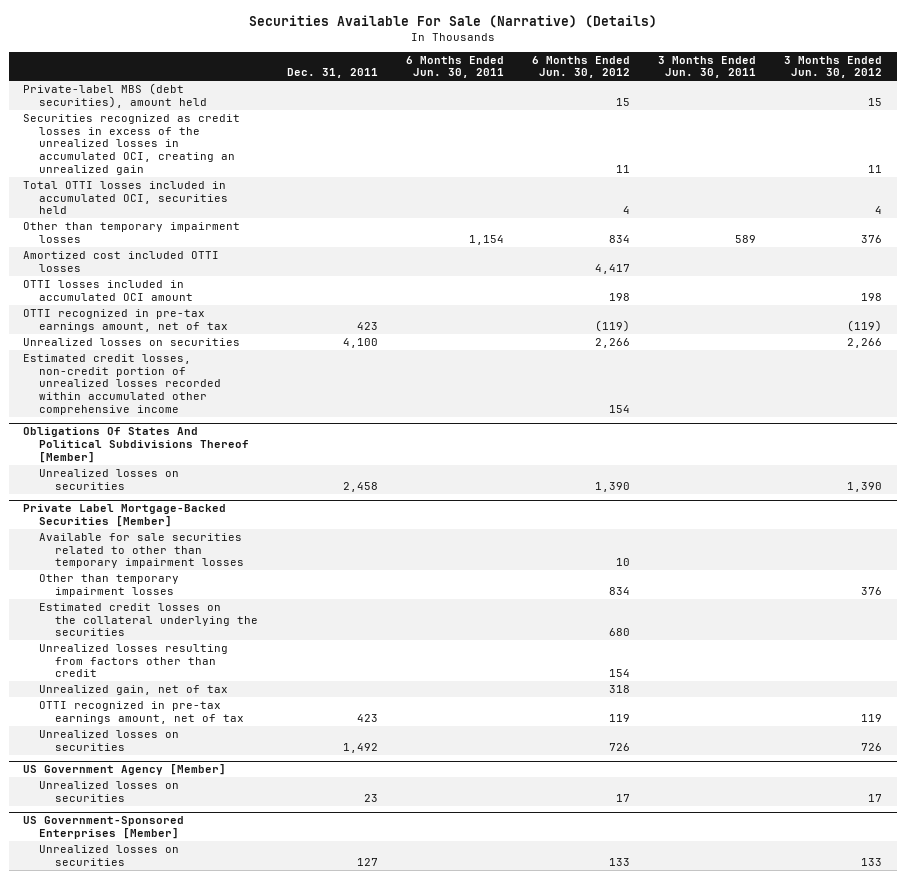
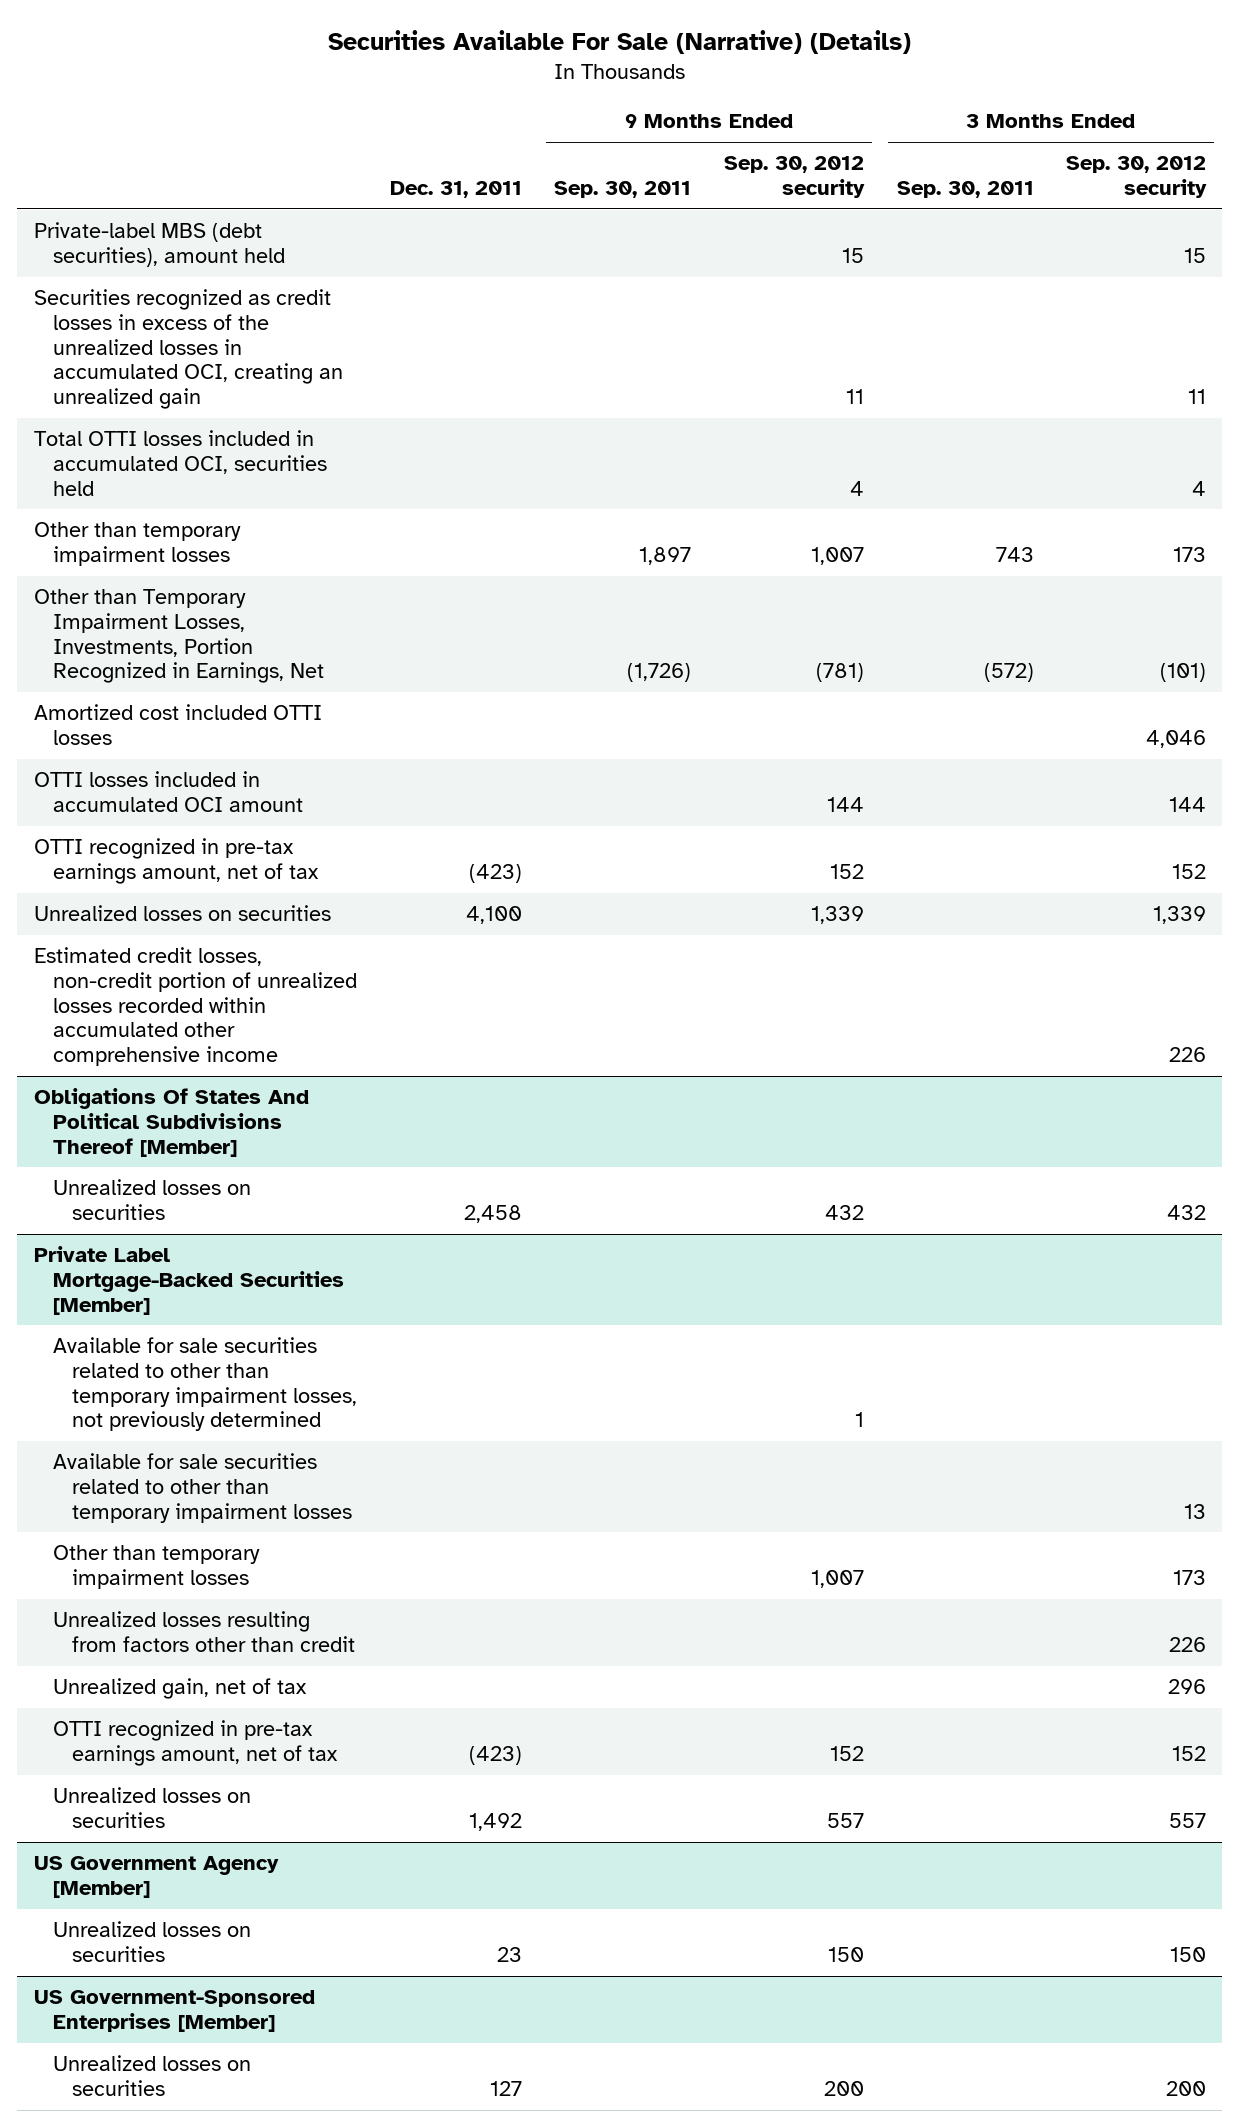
- | Dec. 31, 2011 | 6 Months Ended Jun. 30, 2011 | 6 Months Ended Jun. 30, 2012 | 3 Months Ended Jun. 30, 2011 | 3 Months Ended Jun. 30, 2012
+ | Dec. 31, 2011 | 9 Months Ended Sep. 30, 2011 | 9 Months Ended Sep. 30, 2012 security | 3 Months Ended Sep. 30, 2011 | 3 Months Ended Sep. 30, 2012 security
+ Other than Temporary Impairment Losses, Investments, Portion Recognized in Earnings, Net | | (1,726) | (781) | (572) | (101)
- OTTI recognized in pre-tax earnings amount, net of tax | 423 | | (119) | | (119)
+ OTTI recognized in pre-tax earnings amount, net of tax | (423) | | 152 | | 152
@ Private Label Mortgage-Backed Securities [Member]
+ Available for sale securities related to other than temporary impairment losses, not previously determined | | | 1 | |
- Estimated credit losses on the collateral underlying the securities | | | 680 | |
- OTTI recognized in pre-tax earnings amount, net of tax | 423 | | 119 | | 119
+ OTTI recognized in pre-tax earnings amount, net of tax | (423) | | 152 | | 152

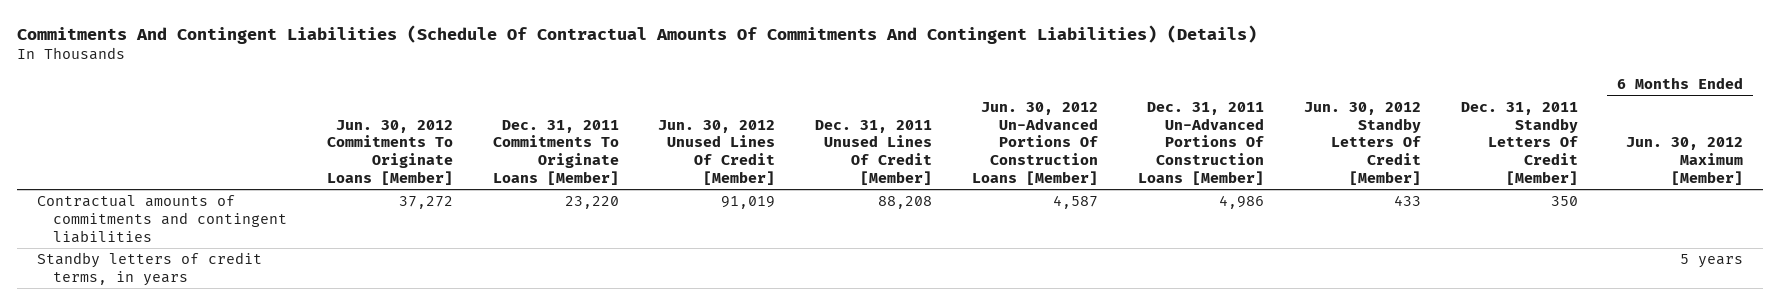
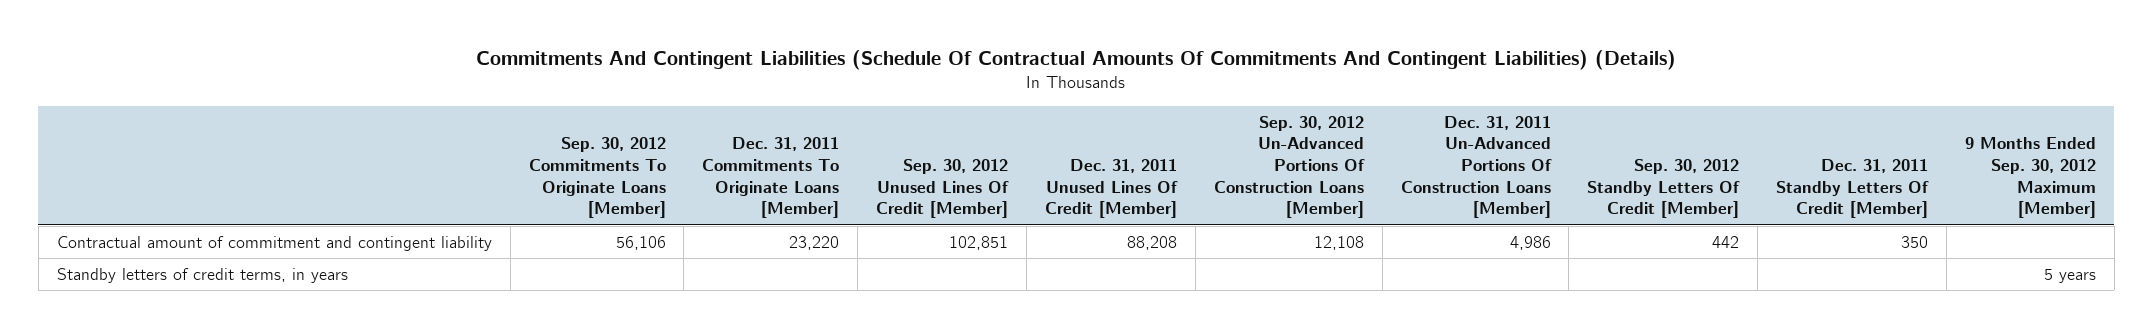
- | Jun. 30, 2012 Commitments To Originate Loans [Member] | Dec. 31, 2011 Commitments To Originate Loans [Member] | Jun. 30, 2012 Unused Lines Of Credit [Member] | Dec. 31, 2011 Unused Lines Of Credit [Member] | Jun. 30, 2012 Un-Advanced Portions Of Construction Loans [Member] | Dec. 31, 2011 Un-Advanced Portions Of Construction Loans [Member] | Jun. 30, 2012 Standby Letters Of Credit [Member] | Dec. 31, 2011 Standby Letters Of Credit [Member] | 6 Months Ended Jun. 30, 2012 Maximum [Member]
+ | Sep. 30, 2012 Commitments To Originate Loans [Member] | Dec. 31, 2011 Commitments To Originate Loans [Member] | Sep. 30, 2012 Unused Lines Of Credit [Member] | Dec. 31, 2011 Unused Lines Of Credit [Member] | Sep. 30, 2012 Un-Advanced Portions Of Construction Loans [Member] | Dec. 31, 2011 Un-Advanced Portions Of Construction Loans [Member] | Sep. 30, 2012 Standby Letters Of Credit [Member] | Dec. 31, 2011 Standby Letters Of Credit [Member] | 9 Months Ended Sep. 30, 2012 Maximum [Member]
- Contractual amounts of commitments and contingent liabilities | 37,272 | 23,220 | 91,019 | 88,208 | 4,587 | 4,986 | 433 | 350 |
+ Contractual amount of commitment and contingent liability | 56,106 | 23,220 | 102,851 | 88,208 | 12,108 | 4,986 | 442 | 350 |

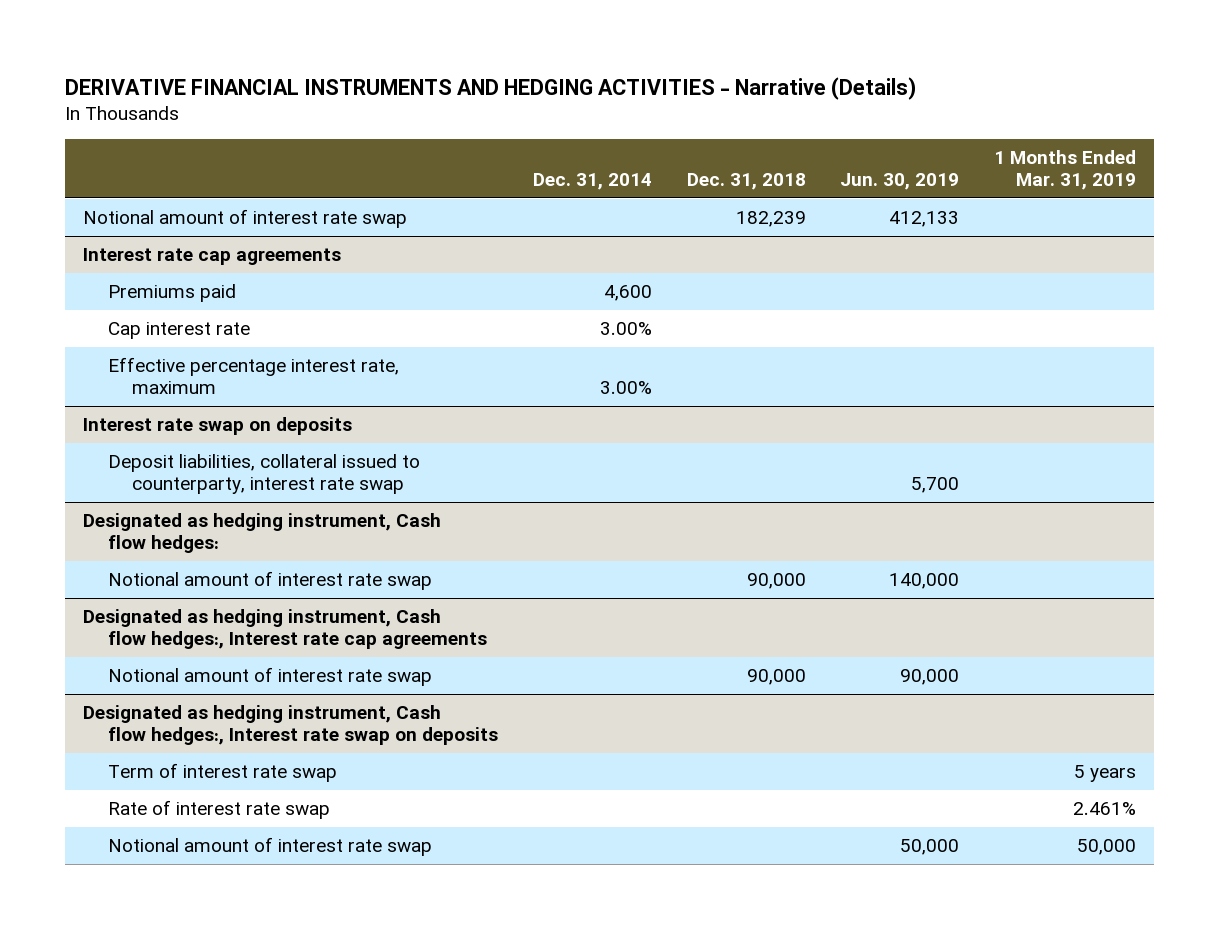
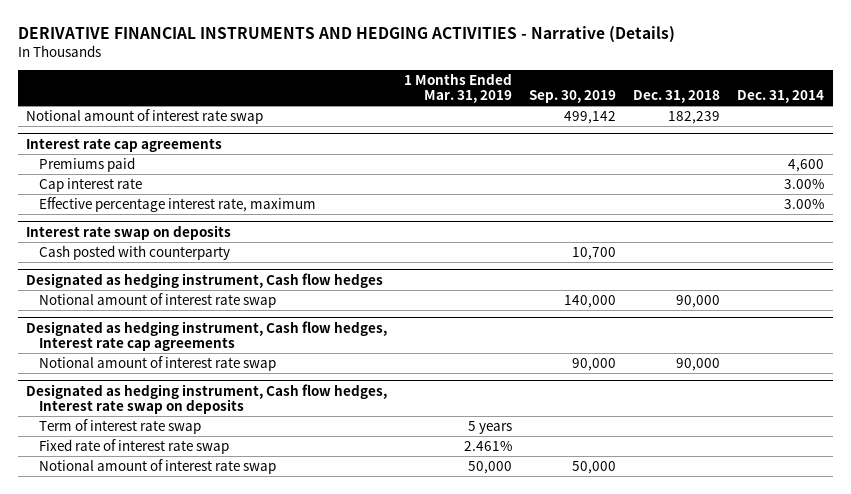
- | Dec. 31, 2014 | Dec. 31, 2018 | Jun. 30, 2019 | 1 Months Ended Mar. 31, 2019
+ | 1 Months Ended Mar. 31, 2019 | Sep. 30, 2019 | Dec. 31, 2018 | Dec. 31, 2014
@ Interest rate swap on deposits
- Deposit liabilities, collateral issued to counterparty, interest rate swap | | | 5,700 |
- Designated as hedging instrument, Cash flow hedges:
@ Interest rate swap on deposits
+ Cash posted with counterparty | | 10,700 | |
+ Designated as hedging instrument, Cash flow hedges
- Designated as hedging instrument, Cash flow hedges:, Interest rate cap agreements
+ Designated as hedging instrument, Cash flow hedges, Interest rate cap agreements
- Designated as hedging instrument, Cash flow hedges:, Interest rate swap on deposits
+ Designated as hedging instrument, Cash flow hedges, Interest rate swap on deposits
- Rate of interest rate swap | | | | 2.461%
+ Fixed rate of interest rate swap | 2.461% | | |

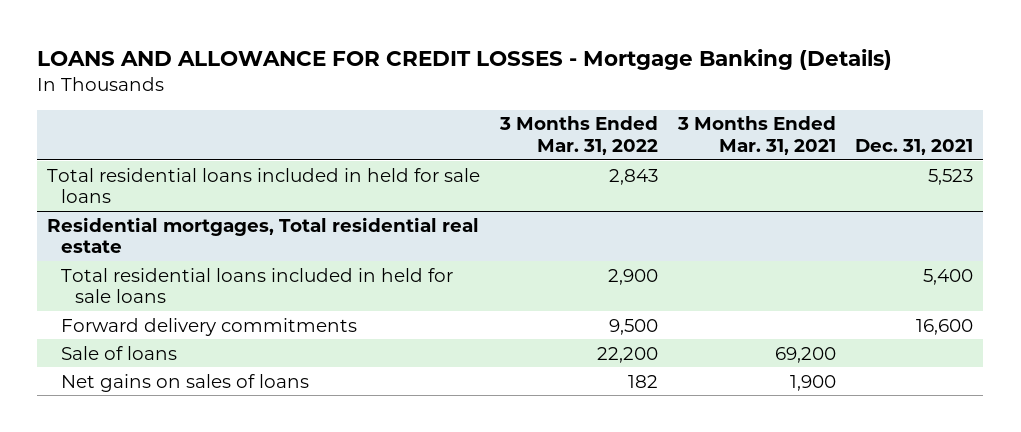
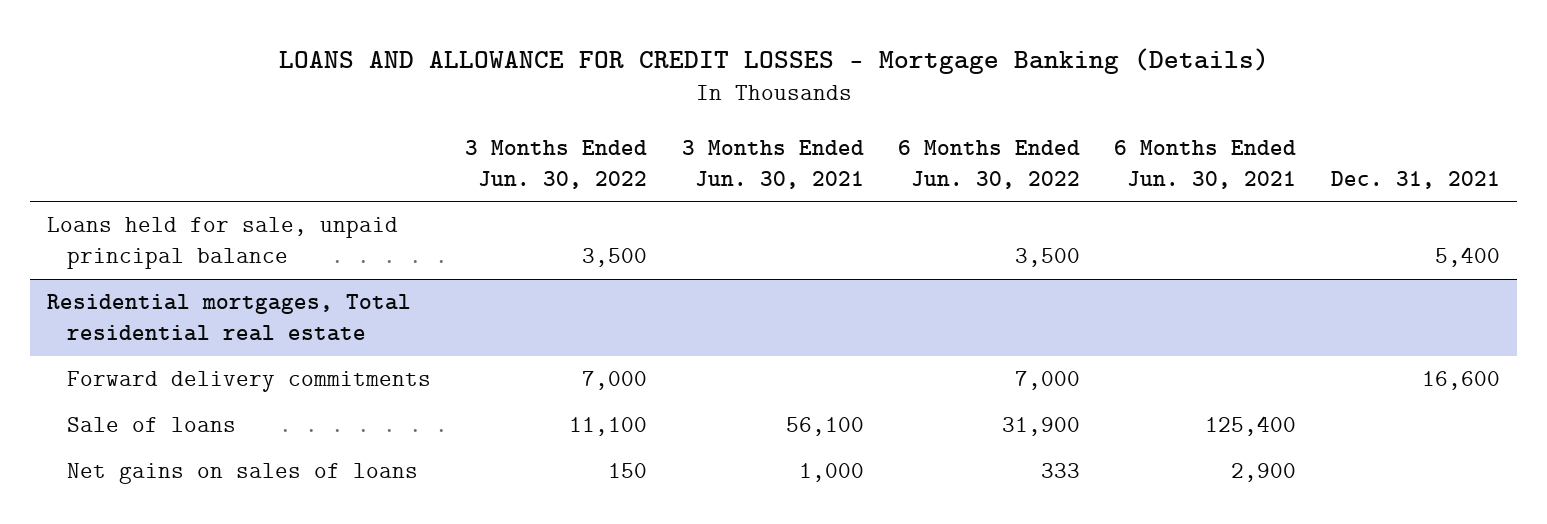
- | 3 Months Ended Mar. 31, 2022 | 3 Months Ended Mar. 31, 2021 | Dec. 31, 2021
+ | 3 Months Ended Jun. 30, 2022 | 3 Months Ended Jun. 30, 2021 | 6 Months Ended Jun. 30, 2022 | 6 Months Ended Jun. 30, 2021 | Dec. 31, 2021
- Total residential loans included in held for sale loans | 2,843 | | 5,523
+ Loans held for sale, unpaid principal balance | 3,500 | | 3,500 | | 5,400
@ Residential mortgages, Total residential real estate
- Total residential loans included in held for sale loans | 2,900 | | 5,400

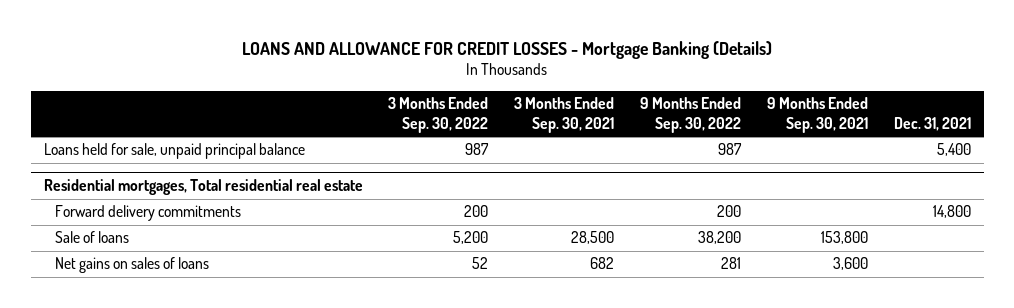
- | 3 Months Ended Jun. 30, 2022 | 3 Months Ended Jun. 30, 2021 | 6 Months Ended Jun. 30, 2022 | 6 Months Ended Jun. 30, 2021 | Dec. 31, 2021
+ | 3 Months Ended Sep. 30, 2022 | 3 Months Ended Sep. 30, 2021 | 9 Months Ended Sep. 30, 2022 | 9 Months Ended Sep. 30, 2021 | Dec. 31, 2021
@ Residential mortgages, Total residential real estate
- Forward delivery commitments | 7,000 | | 7,000 | | 16,600
+ Forward delivery commitments | 200 | | 200 | | 14,800

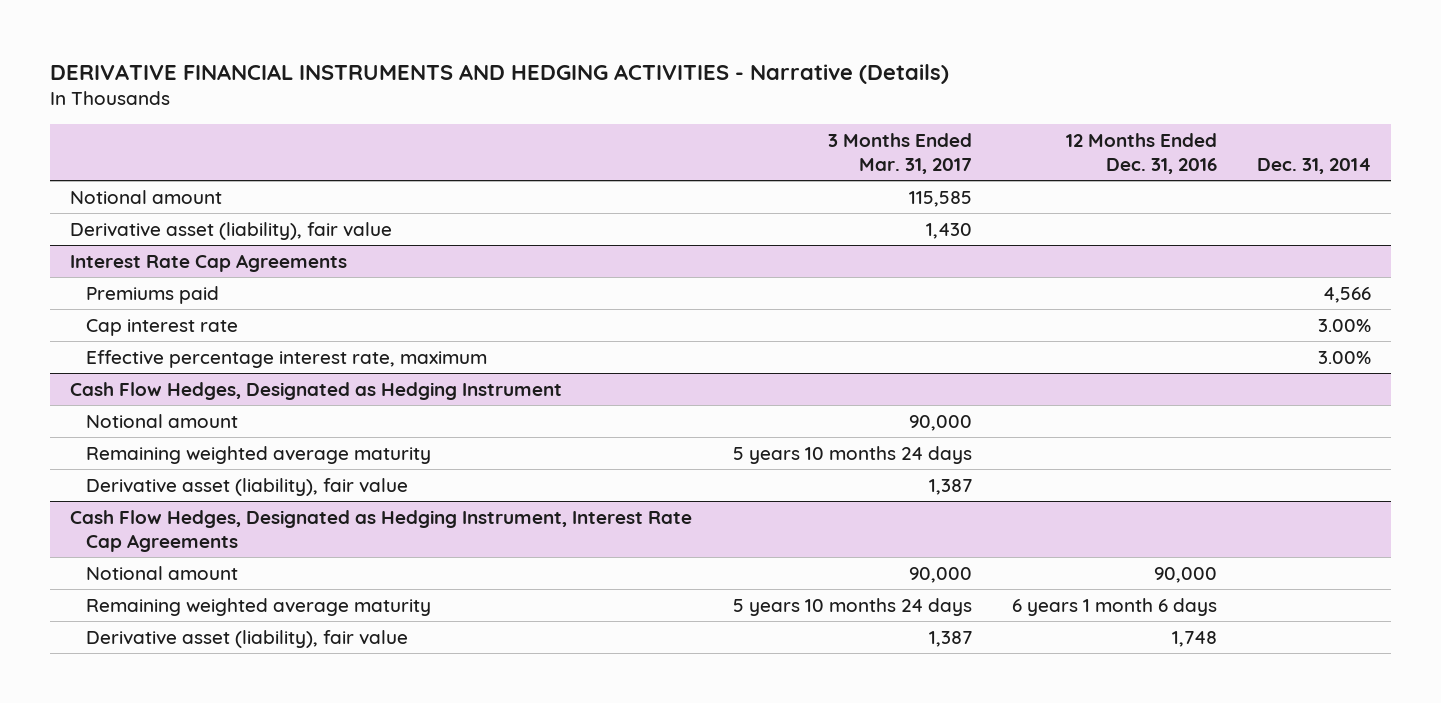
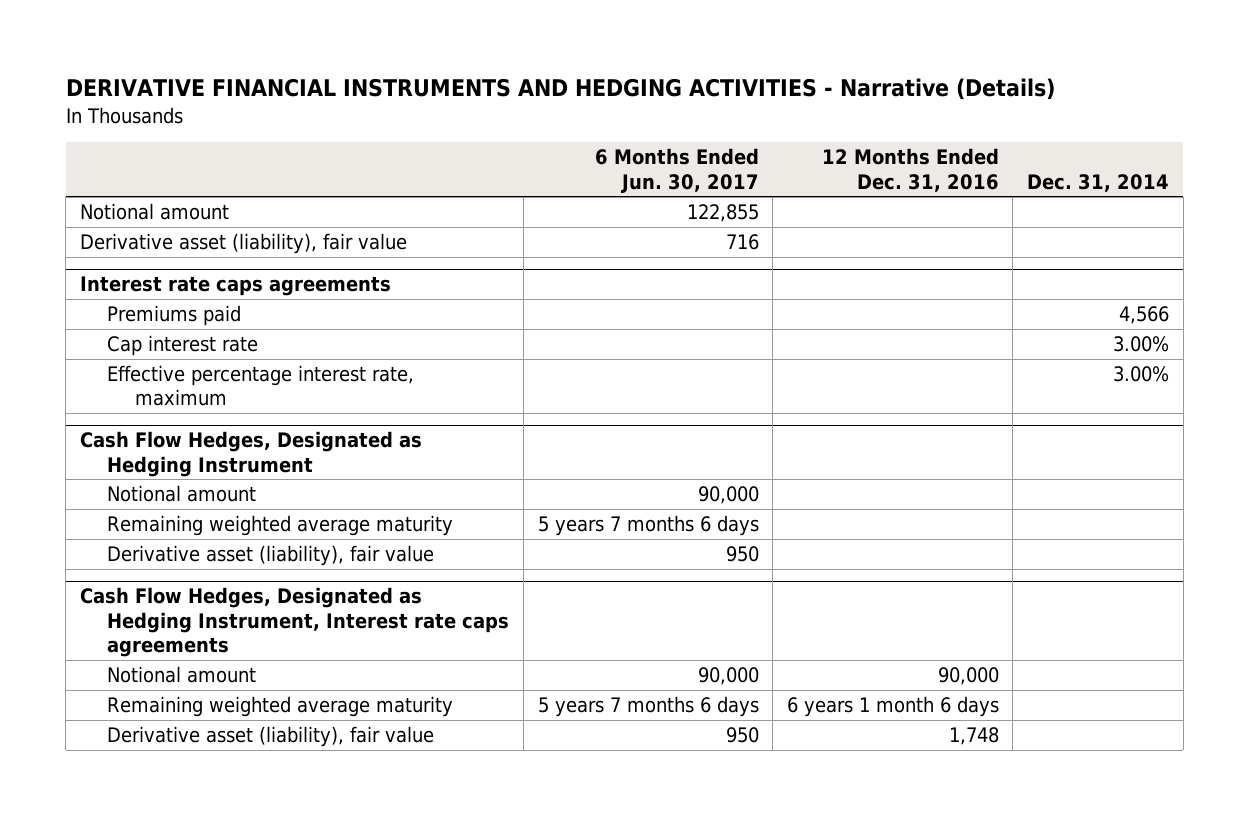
- | 3 Months Ended Mar. 31, 2017 | 12 Months Ended Dec. 31, 2016 | Dec. 31, 2014
+ | 6 Months Ended Jun. 30, 2017 | 12 Months Ended Dec. 31, 2016 | Dec. 31, 2014
- Interest Rate Cap Agreements
+ Interest rate caps agreements
- Cash Flow Hedges, Designated as Hedging Instrument, Interest Rate Cap Agreements
+ Cash Flow Hedges, Designated as Hedging Instrument, Interest rate caps agreements

